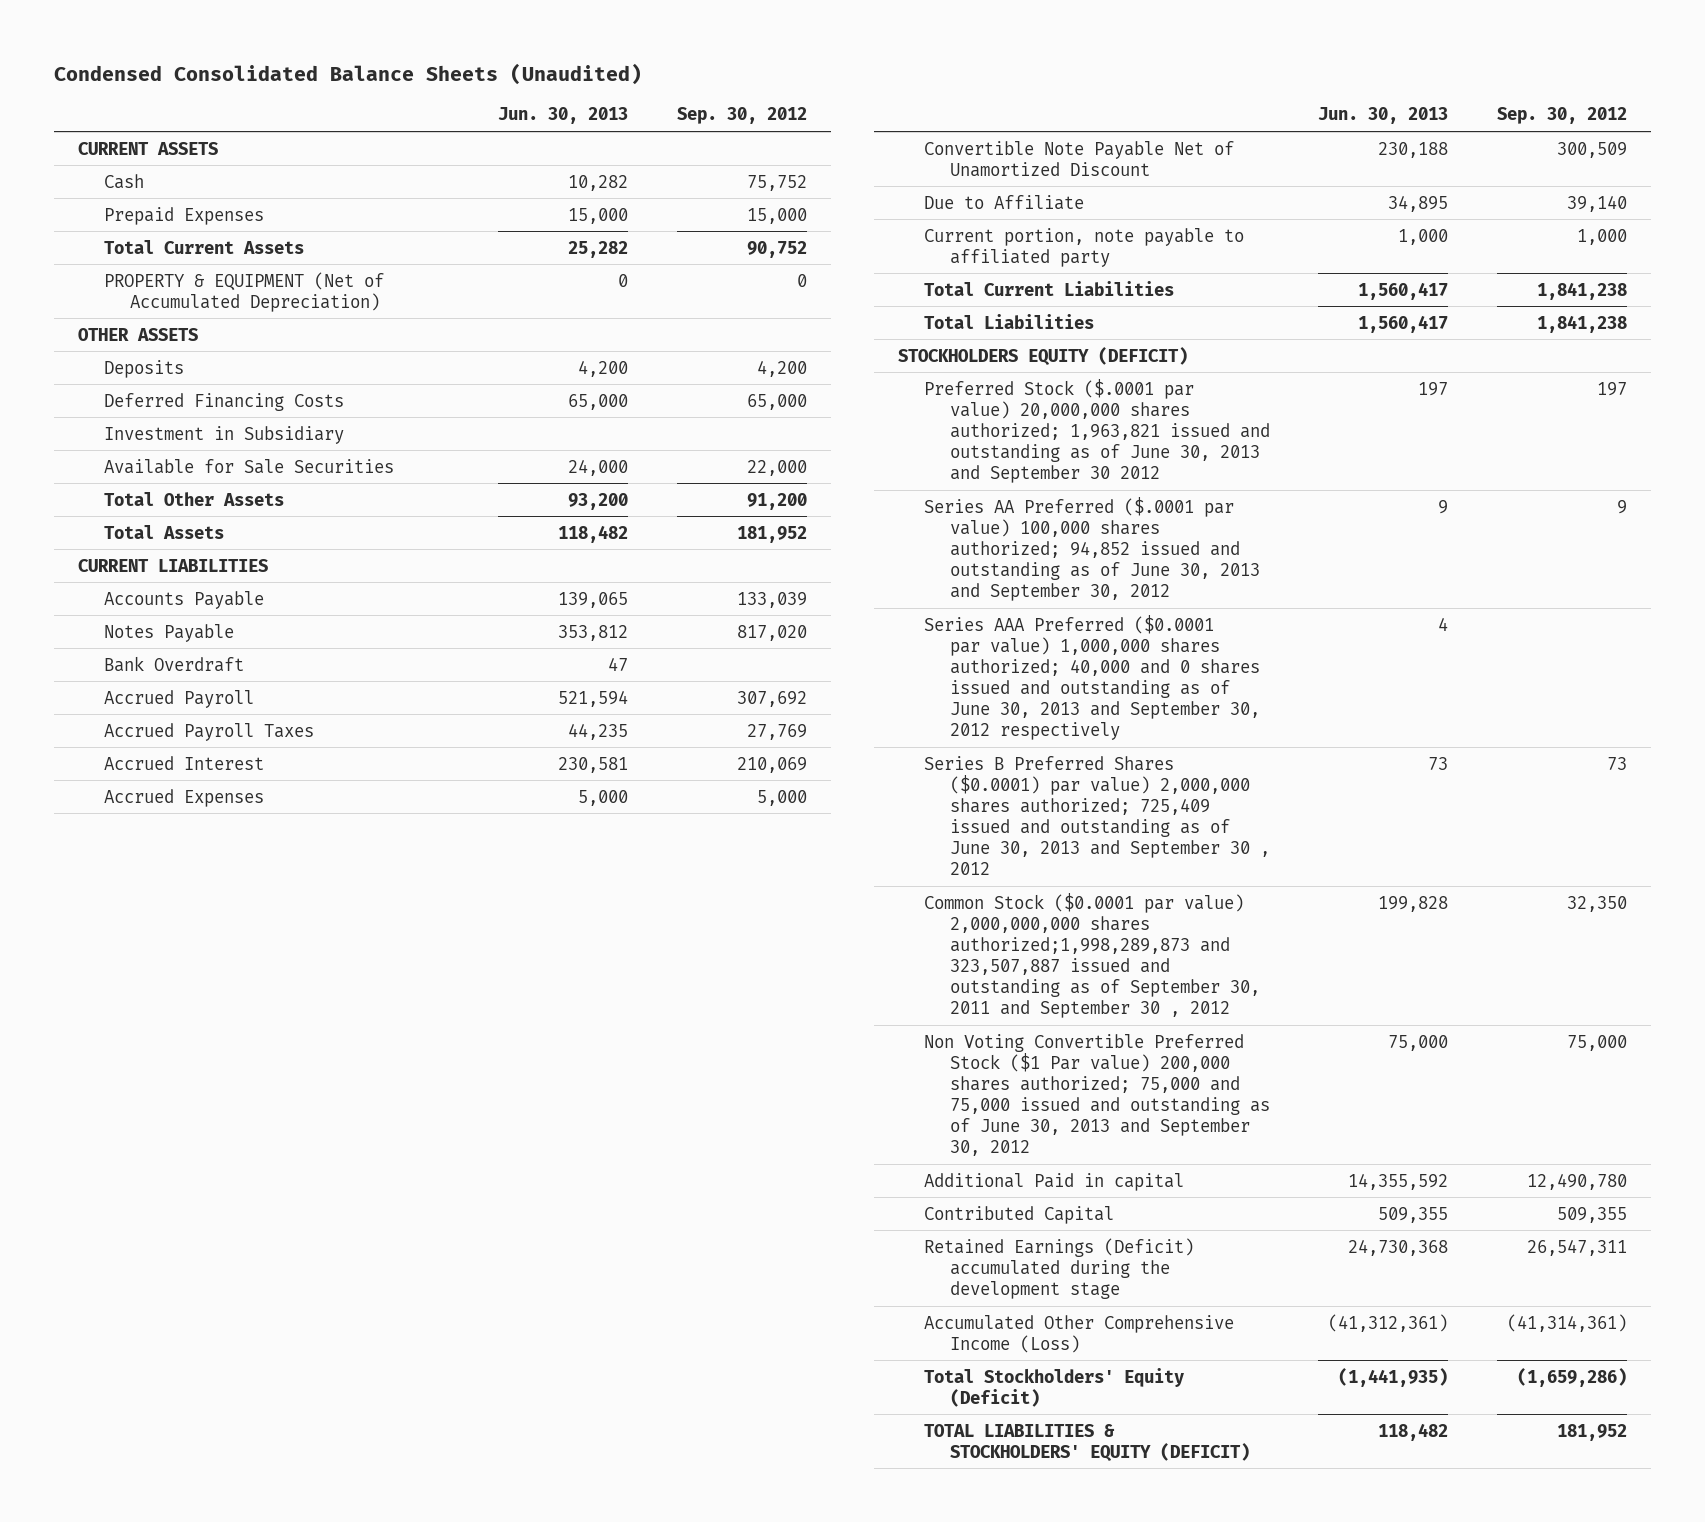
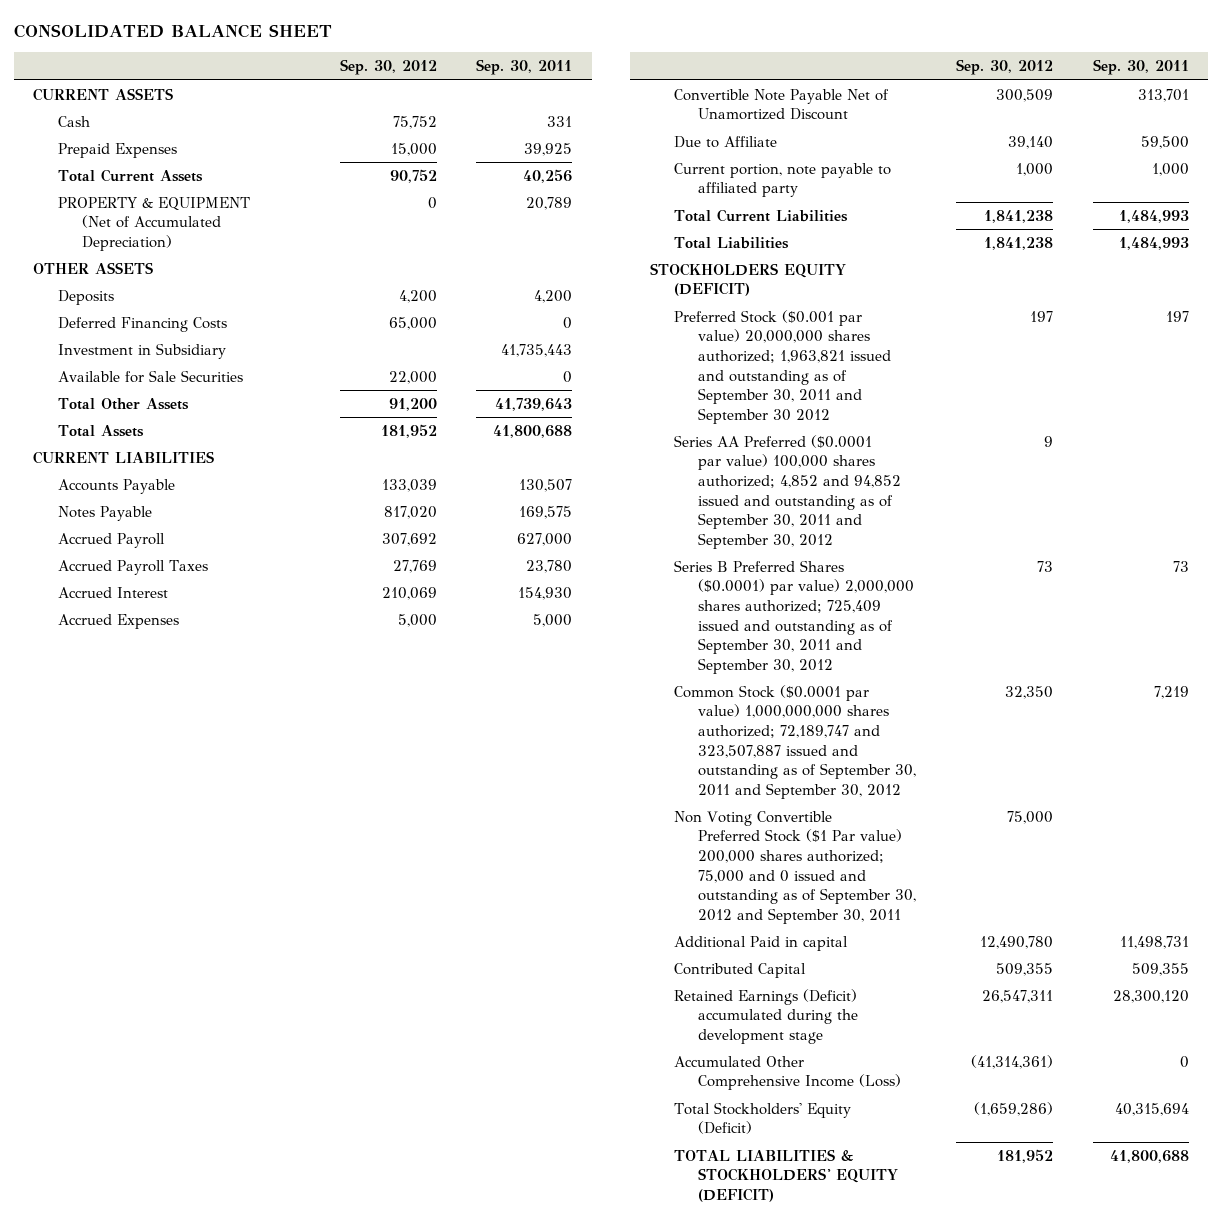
- Condensed Consolidated Balance Sheets (Unaudited)
+ CONSOLIDATED BALANCE SHEET
- | Jun. 30, 2013 | Sep. 30, 2012
+ | Sep. 30, 2012 | Sep. 30, 2011
- Bank Overdraft | 47 |
- Preferred Stock ($.0001 par value) 20,000,000 shares authorized; 1,963,821 issued and outstanding as of June 30, 2013 and September 30 2012 | 197 | 197
- Series AA Preferred ($.0001 par value) 100,000 shares authorized; 94,852 issued and outstanding as of June 30, 2013 and September 30, 2012 | 9 | 9
- Series AAA Preferred ($0.0001 par value) 1,000,000 shares authorized; 40,000 and 0 shares issued and outstanding as of June 30, 2013 and September 30, 2012 respectively | 4 |
- Series B Preferred Shares ($0.0001) par value) 2,000,000 shares authorized; 725,409 issued and outstanding as of June 30, 2013 and September 30 , 2012 | 73 | 73
- Common Stock ($0.0001 par value) 2,000,000,000 shares authorized;1,998,289,873 and 323,507,887 issued and outstanding as of September 30, 2011 and September 30 , 2012 | 199,828 | 32,350
- Non Voting Convertible Preferred Stock ($1 Par value) 200,000 shares authorized; 75,000 and 75,000 issued and outstanding as of June 30, 2013 and September 30, 2012 | 75,000 | 75,000
+ Preferred Stock ($0.001 par value) 20,000,000 shares authorized; 1,963,821 issued and outstanding as of September 30, 2011 and September 30 2012 | 197 | 197
+ Series AA Preferred ($0.0001 par value) 100,000 shares authorized; 4,852 and 94,852 issued and outstanding as of September 30, 2011 and September 30, 2012 | 9 |
+ Series B Preferred Shares ($0.0001) par value) 2,000,000 shares authorized; 725,409 issued and outstanding as of September 30, 2011 and September 30, 2012 | 73 | 73
+ Common Stock ($0.0001 par value) 1,000,000,000 shares authorized; 72,189,747 and 323,507,887 issued and outstanding as of September 30, 2011 and September 30, 2012 | 32,350 | 7,219
+ Non Voting Convertible Preferred Stock ($1 Par value) 200,000 shares authorized; 75,000 and 0 issued and outstanding as of September 30, 2012 and September 30, 2011 | 75,000 |

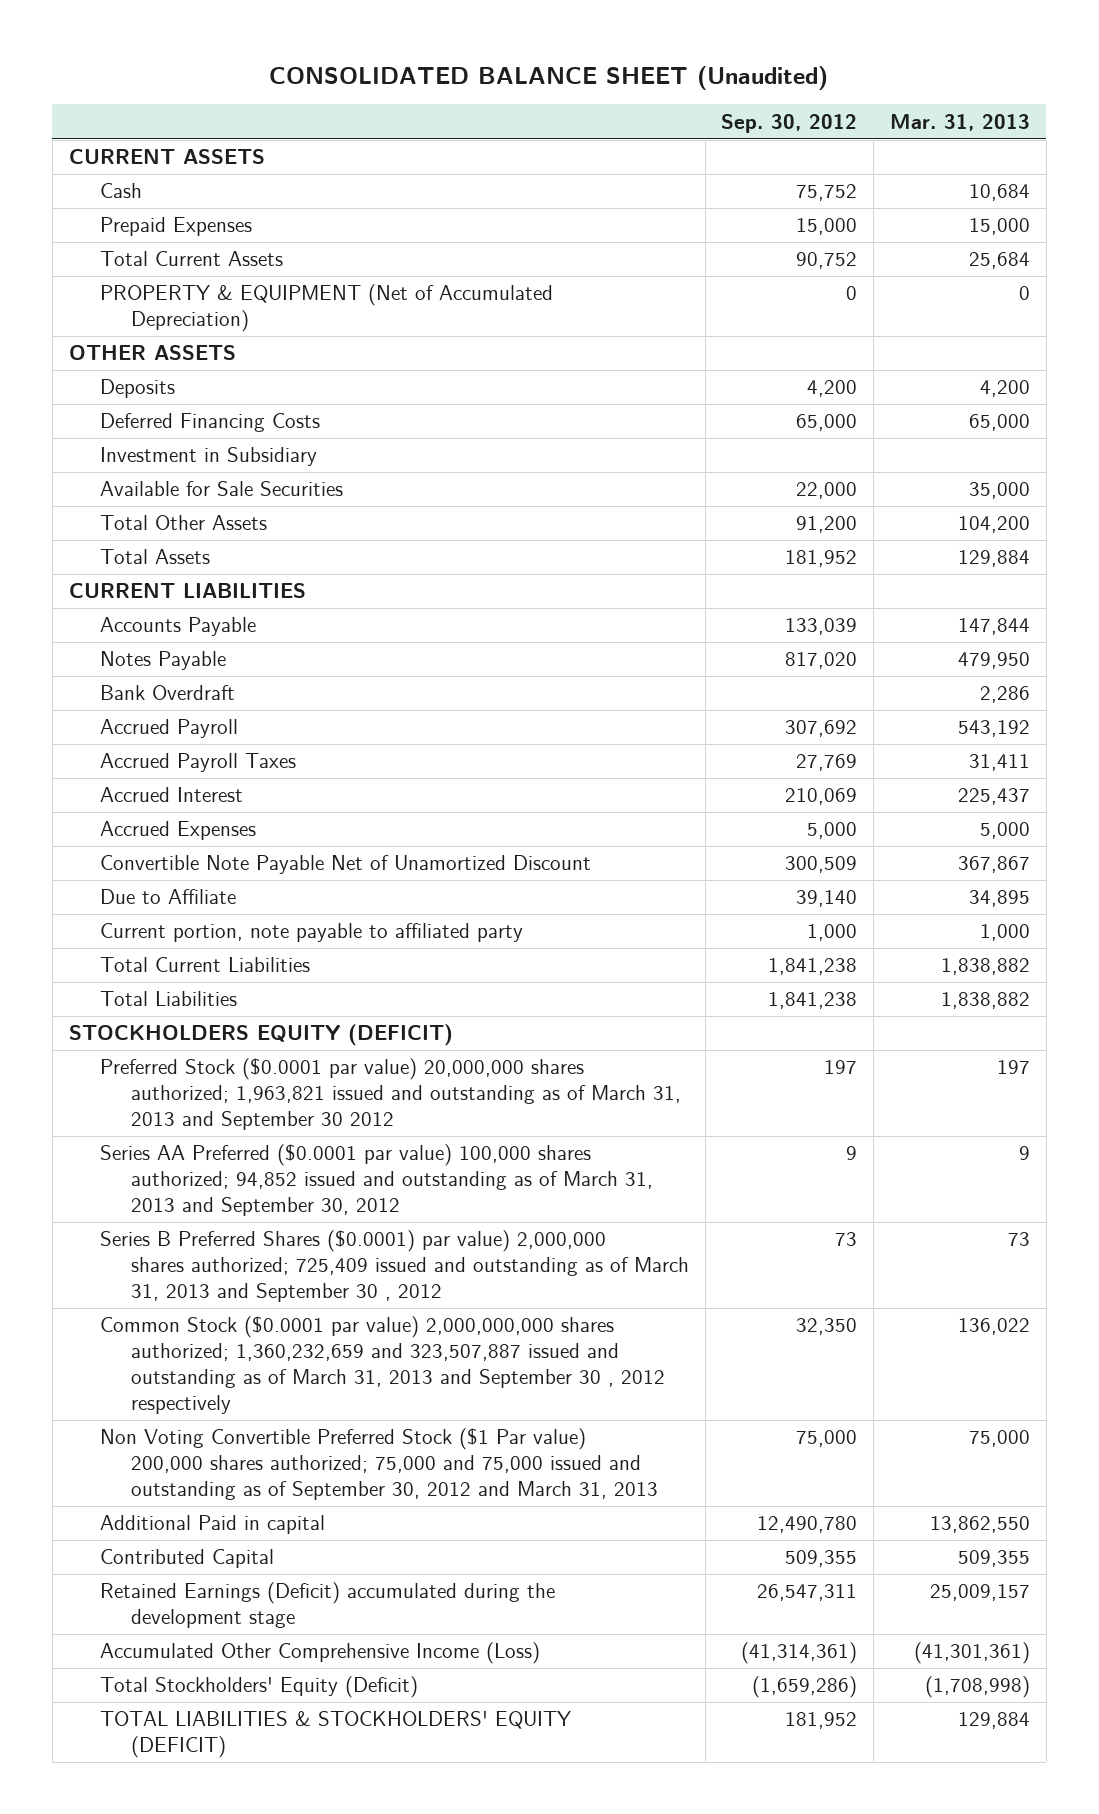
- CONSOLIDATED BALANCE SHEET
+ CONSOLIDATED BALANCE SHEET (Unaudited)
- | Sep. 30, 2012 | Sep. 30, 2011
+ | Sep. 30, 2012 | Mar. 31, 2013
+ Bank Overdraft | | 2,286
- Preferred Stock ($0.001 par value) 20,000,000 shares authorized; 1,963,821 issued and outstanding as of September 30, 2011 and September 30 2012 | 197 | 197
- Series AA Preferred ($0.0001 par value) 100,000 shares authorized; 4,852 and 94,852 issued and outstanding as of September 30, 2011 and September 30, 2012 | 9 |
- Series B Preferred Shares ($0.0001) par value) 2,000,000 shares authorized; 725,409 issued and outstanding as of September 30, 2011 and September 30, 2012 | 73 | 73
- Common Stock ($0.0001 par value) 1,000,000,000 shares authorized; 72,189,747 and 323,507,887 issued and outstanding as of September 30, 2011 and September 30, 2012 | 32,350 | 7,219
- Non Voting Convertible Preferred Stock ($1 Par value) 200,000 shares authorized; 75,000 and 0 issued and outstanding as of September 30, 2012 and September 30, 2011 | 75,000 |
+ Preferred Stock ($0.0001 par value) 20,000,000 shares authorized; 1,963,821 issued and outstanding as of March 31, 2013 and September 30 2012 | 197 | 197
+ Series AA Preferred ($0.0001 par value) 100,000 shares authorized; 94,852 issued and outstanding as of March 31, 2013 and September 30, 2012 | 9 | 9
+ Series B Preferred Shares ($0.0001) par value) 2,000,000 shares authorized; 725,409 issued and outstanding as of March 31, 2013 and September 30 , 2012 | 73 | 73
+ Common Stock ($0.0001 par value) 2,000,000,000 shares authorized; 1,360,232,659 and 323,507,887 issued and outstanding as of March 31, 2013 and September 30 , 2012 respectively | 32,350 | 136,022
+ Non Voting Convertible Preferred Stock ($1 Par value) 200,000 shares authorized; 75,000 and 75,000 issued and outstanding as of September 30, 2012 and March 31, 2013 | 75,000 | 75,000

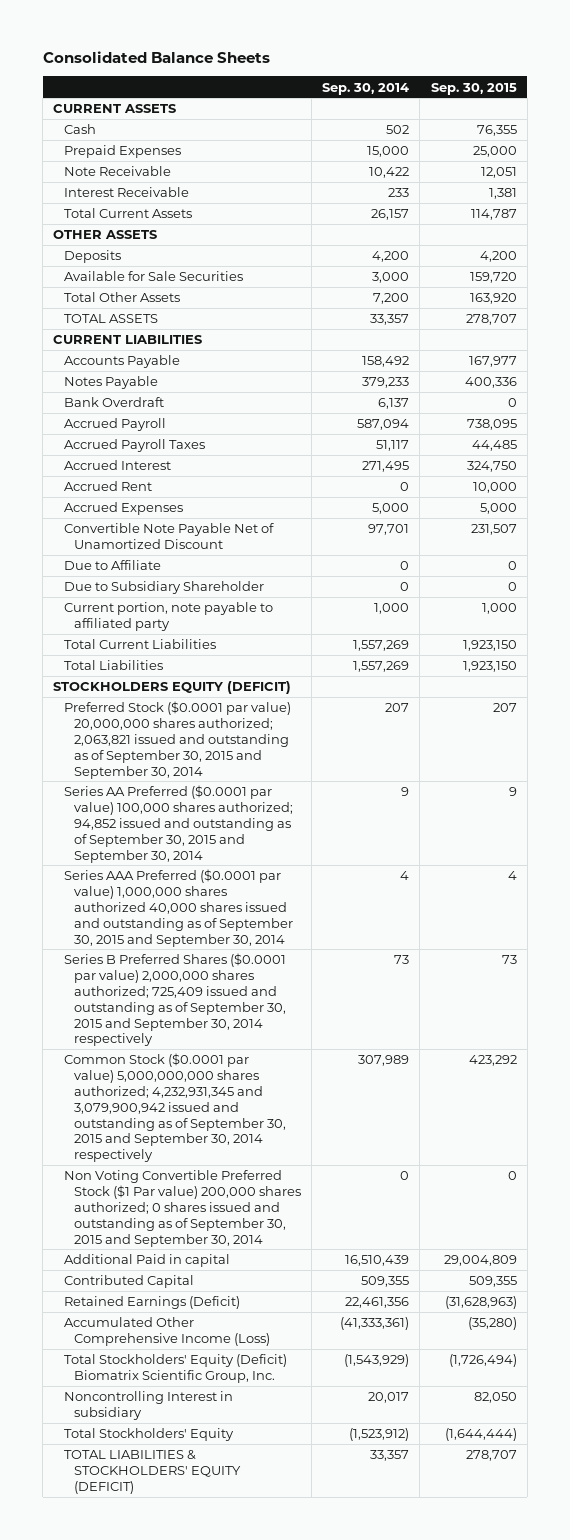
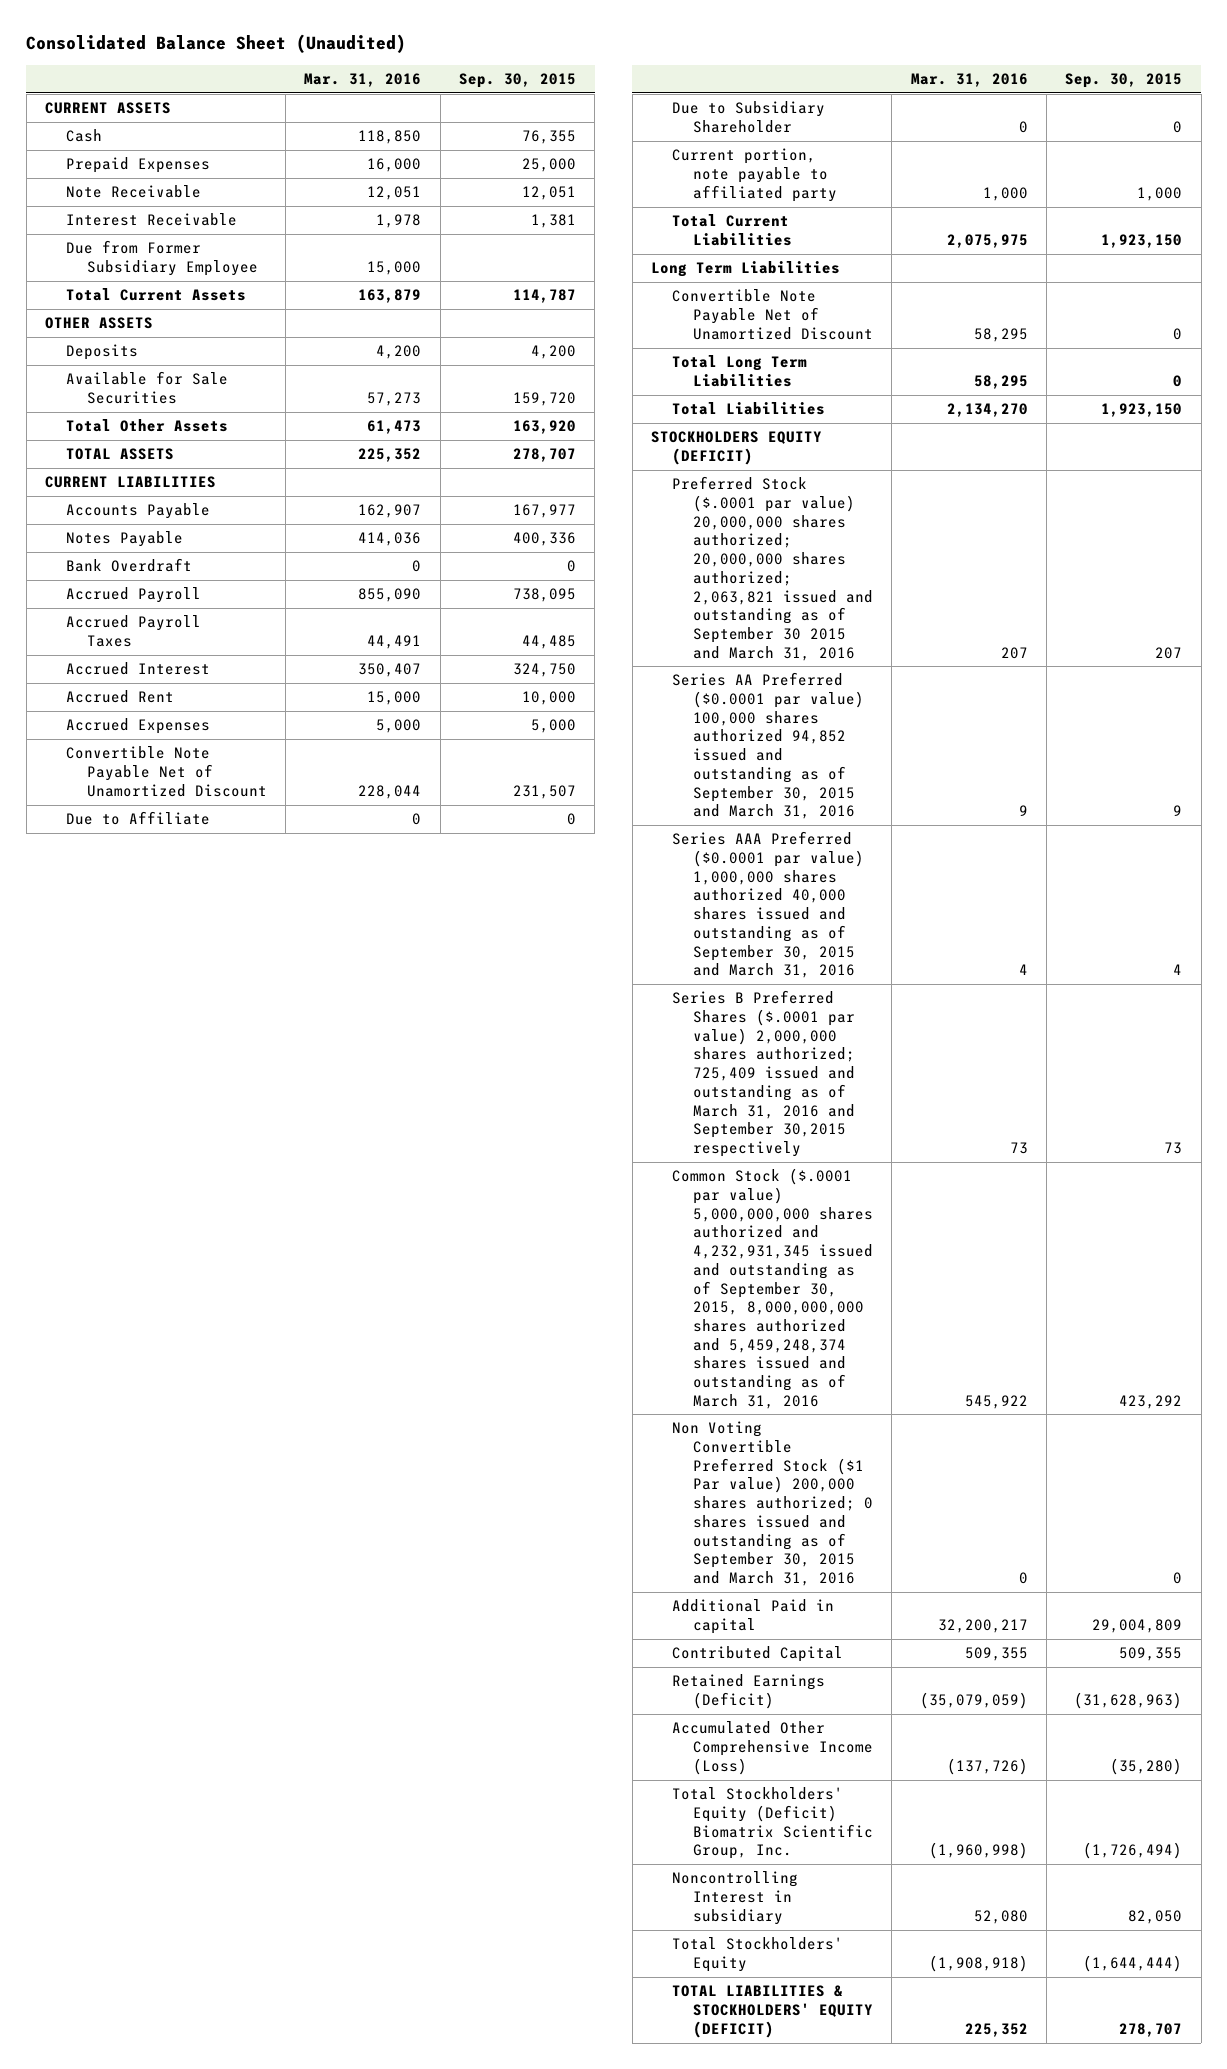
- Consolidated Balance Sheets
+ Consolidated Balance Sheet (Unaudited)
- | Sep. 30, 2014 | Sep. 30, 2015
+ | Mar. 31, 2016 | Sep. 30, 2015
+ Due from Former Subsidiary Employee | 15,000 |
+ Long Term Liabilities
+ Convertible Note Payable Net of Unamortized Discount | 58,295 | 0
+ Total Long Term Liabilities | 58,295 | 0
- Preferred Stock ($0.0001 par value) 20,000,000 shares authorized; 2,063,821 issued and outstanding as of September 30, 2015 and September 30, 2014 | 207 | 207
- Series AA Preferred ($0.0001 par value) 100,000 shares authorized; 94,852 issued and outstanding as of September 30, 2015 and September 30, 2014 | 9 | 9
- Series AAA Preferred ($0.0001 par value) 1,000,000 shares authorized 40,000 shares issued and outstanding as of September 30, 2015 and September 30, 2014 | 4 | 4
- Series B Preferred Shares ($0.0001 par value) 2,000,000 shares authorized; 725,409 issued and outstanding as of September 30, 2015 and September 30, 2014 respectively | 73 | 73
- Common Stock ($0.0001 par value) 5,000,000,000 shares authorized; 4,232,931,345 and 3,079,900,942 issued and outstanding as of September 30, 2015 and September 30, 2014 respectively | 307,989 | 423,292
- Non Voting Convertible Preferred Stock ($1 Par value) 200,000 shares authorized; 0 shares issued and outstanding as of September 30, 2015 and September 30, 2014 | 0 | 0
+ Preferred Stock ($.0001 par value) 20,000,000 shares authorized; 20,000,000 shares authorized; 2,063,821 issued and outstanding as of September 30 2015 and March 31, 2016 | 207 | 207
+ Series AA Preferred ($0.0001 par value) 100,000 shares authorized 94,852 issued and outstanding as of September 30, 2015 and March 31, 2016 | 9 | 9
+ Series AAA Preferred ($0.0001 par value) 1,000,000 shares authorized 40,000 shares issued and outstanding as of September 30, 2015 and March 31, 2016 | 4 | 4
+ Series B Preferred Shares ($.0001 par value) 2,000,000 shares authorized; 725,409 issued and outstanding as of March 31, 2016 and September 30,2015 respectively | 73 | 73
+ Common Stock ($.0001 par value) 5,000,000,000 shares authorized and 4,232,931,345 issued and outstanding as of September 30, 2015, 8,000,000,000 shares authorized and 5,459,248,374 shares issued and outstanding as of March 31, 2016 | 545,922 | 423,292
+ Non Voting Convertible Preferred Stock ($1 Par value) 200,000 shares authorized; 0 shares issued and outstanding as of September 30, 2015 and March 31, 2016 | 0 | 0

